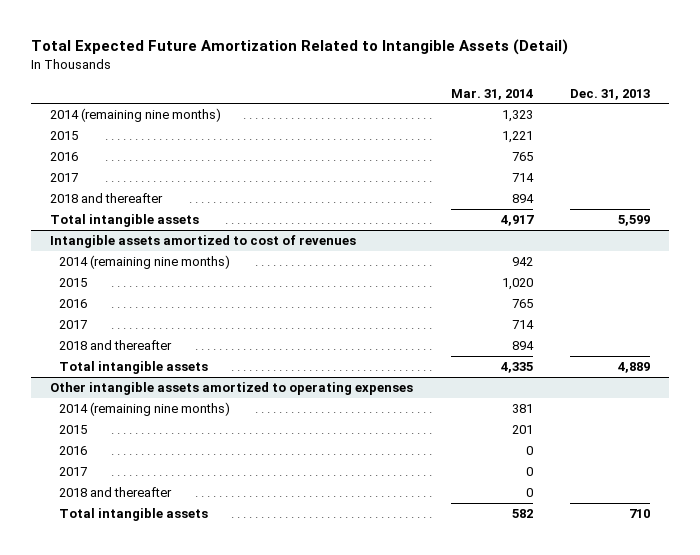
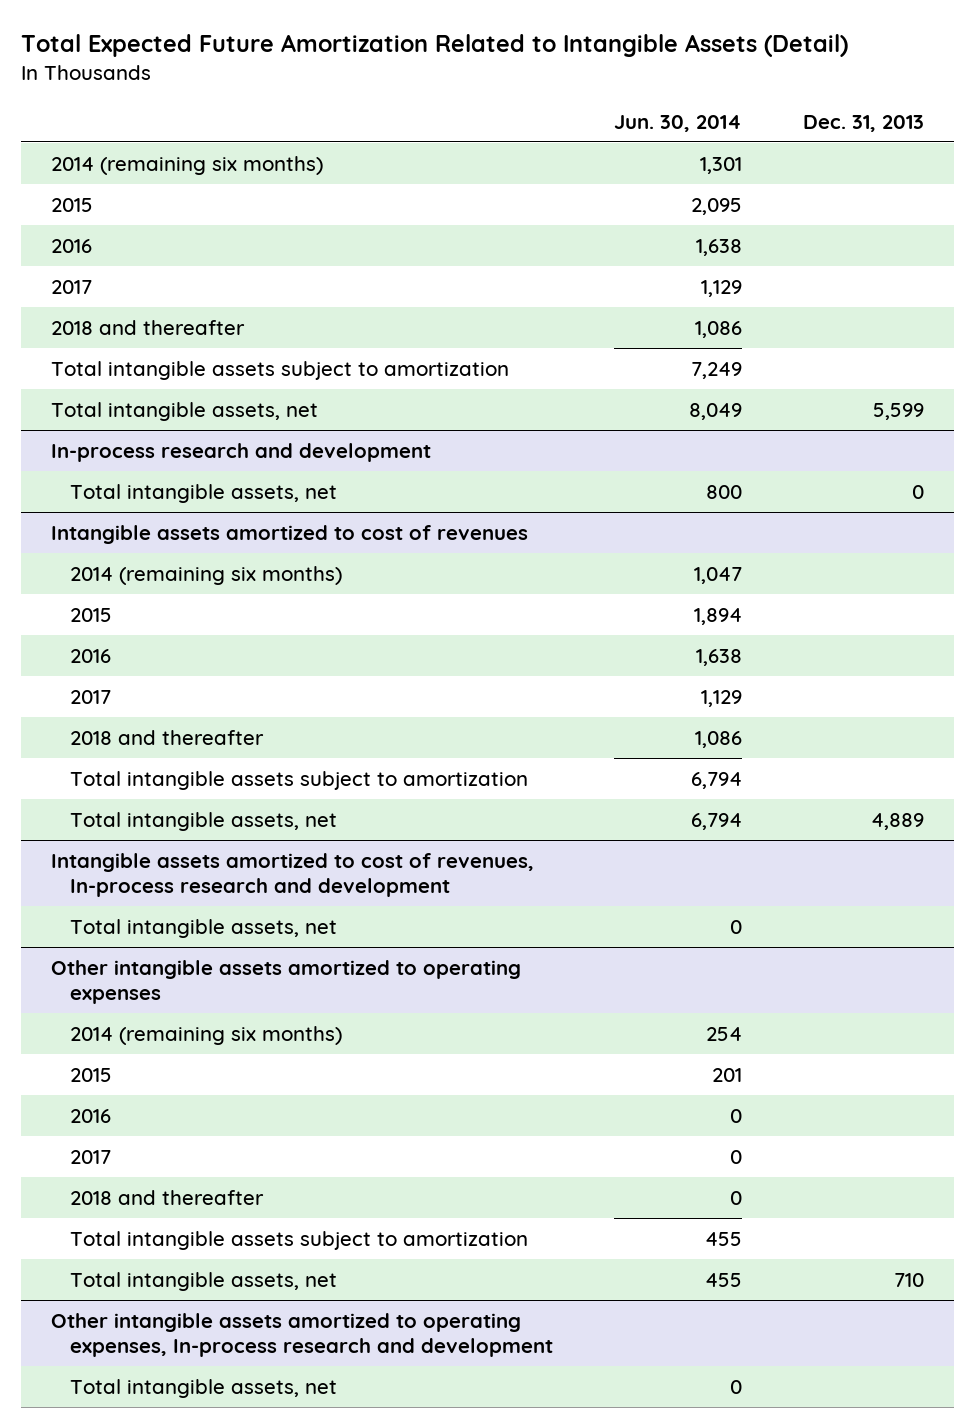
- | Mar. 31, 2014 | Dec. 31, 2013
+ | Jun. 30, 2014 | Dec. 31, 2013
- 2014 (remaining nine months) | 1,323 |
+ 2014 (remaining six months) | 1,301 |
- Total intangible assets | 4,917 | 5,599
+ Total intangible assets subject to amortization | 7,249 |
+ Total intangible assets, net | 8,049 | 5,599
+ In-process research and development
+ Total intangible assets, net | 800 | 0
@ Intangible assets amortized to cost of revenues
- 2014 (remaining nine months) | 942 |
+ 2014 (remaining six months) | 1,047 |
- Total intangible assets | 4,335 | 4,889
+ Total intangible assets subject to amortization | 6,794 |
+ Total intangible assets, net | 6,794 | 4,889
+ Intangible assets amortized to cost of revenues, In-process research and development
+ Total intangible assets, net | 0 |
@ Other intangible assets amortized to operating expenses
- 2014 (remaining nine months) | 381 |
+ 2014 (remaining six months) | 254 |
- Total intangible assets | 582 | 710
+ Total intangible assets subject to amortization | 455 |
+ Total intangible assets, net | 455 | 710
+ Other intangible assets amortized to operating expenses, In-process research and development
+ Total intangible assets, net | 0 |

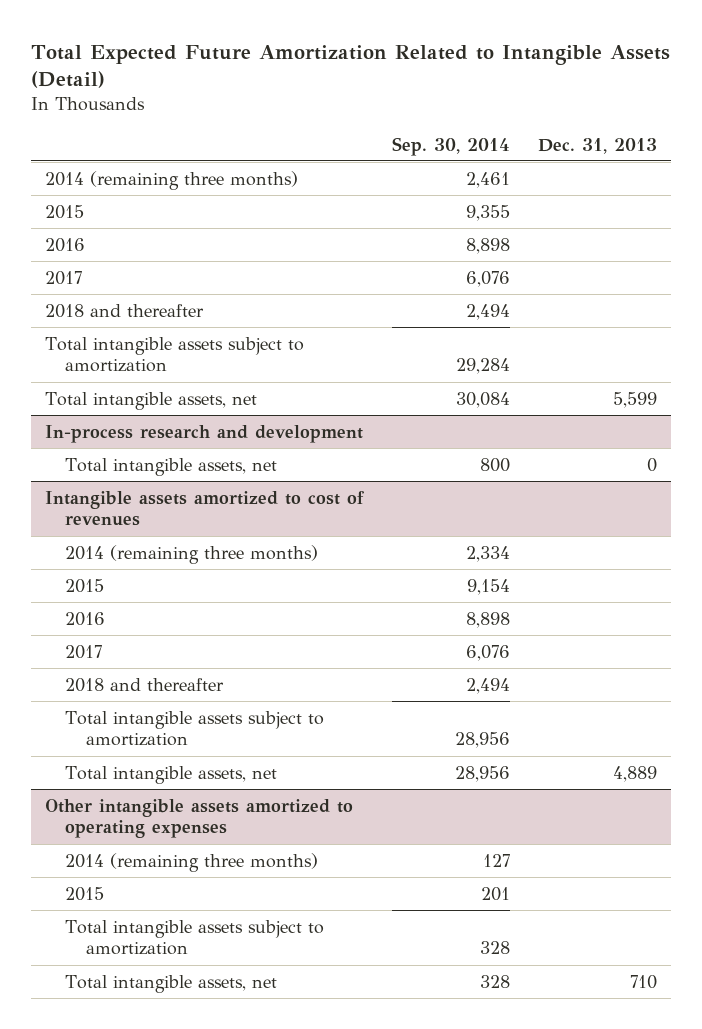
- | Jun. 30, 2014 | Dec. 31, 2013
+ | Sep. 30, 2014 | Dec. 31, 2013
- 2014 (remaining six months) | 1,301 |
+ 2014 (remaining three months) | 2,461 |
@ Intangible assets amortized to cost of revenues
- 2014 (remaining six months) | 1,047 |
+ 2014 (remaining three months) | 2,334 |
- Intangible assets amortized to cost of revenues, In-process research and development
- Total intangible assets, net | 0 |
@ Other intangible assets amortized to operating expenses
- 2014 (remaining six months) | 254 |
+ 2014 (remaining three months) | 127 |
- 2016 | 0 |
- 2017 | 0 |
- 2018 and thereafter | 0 |
- Other intangible assets amortized to operating expenses, In-process research and development
- Total intangible assets, net | 0 |

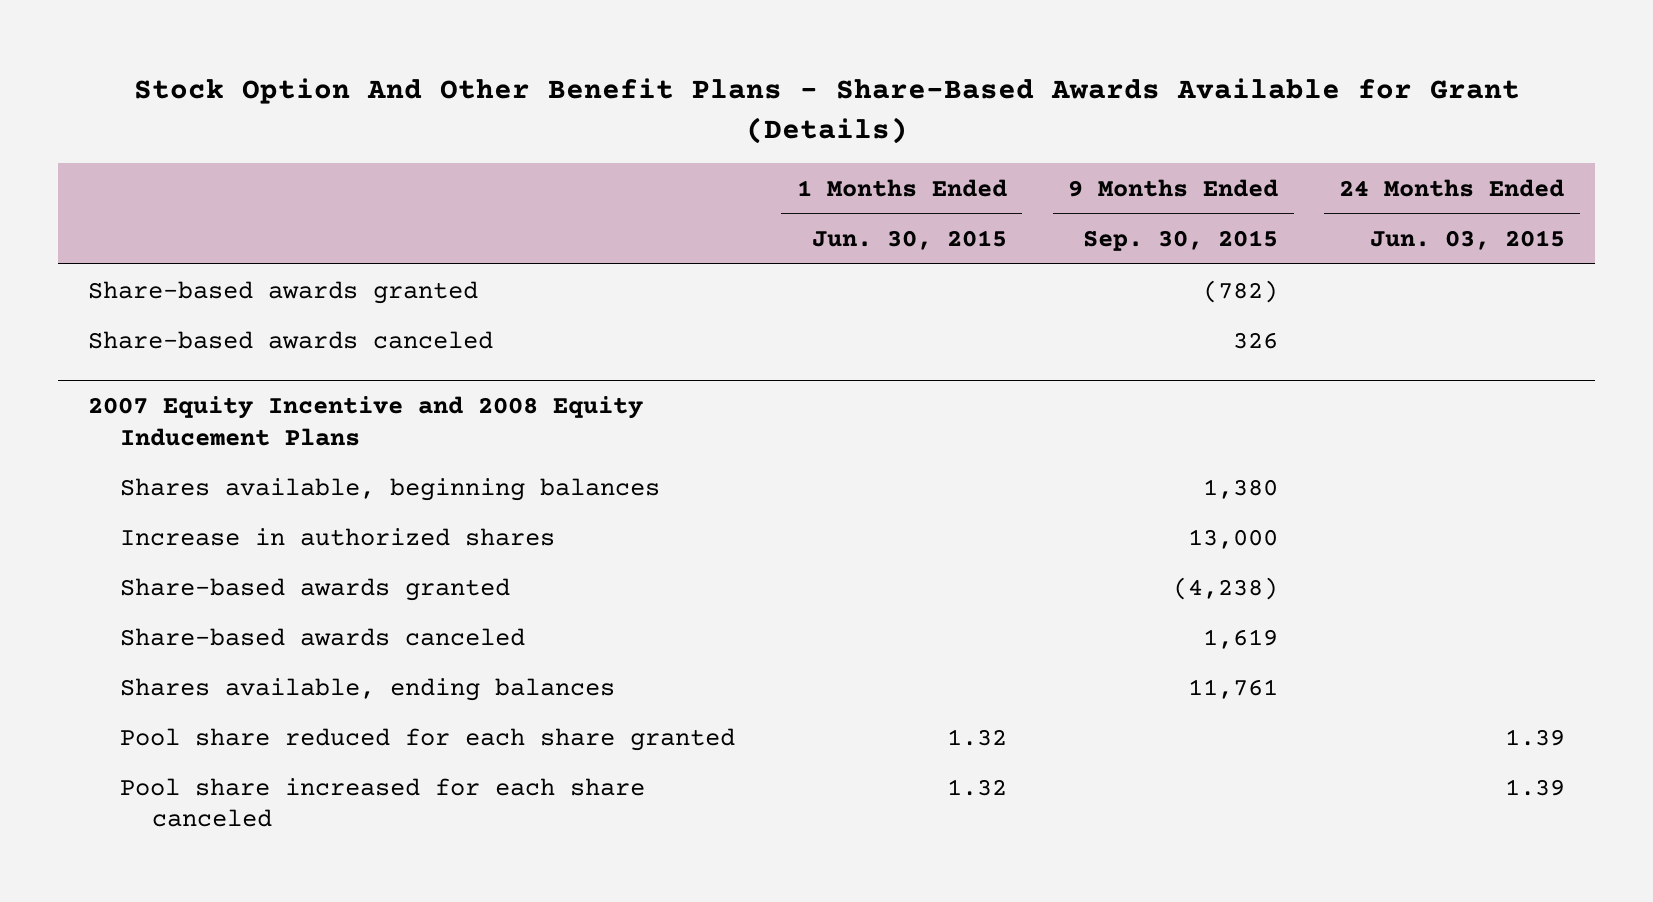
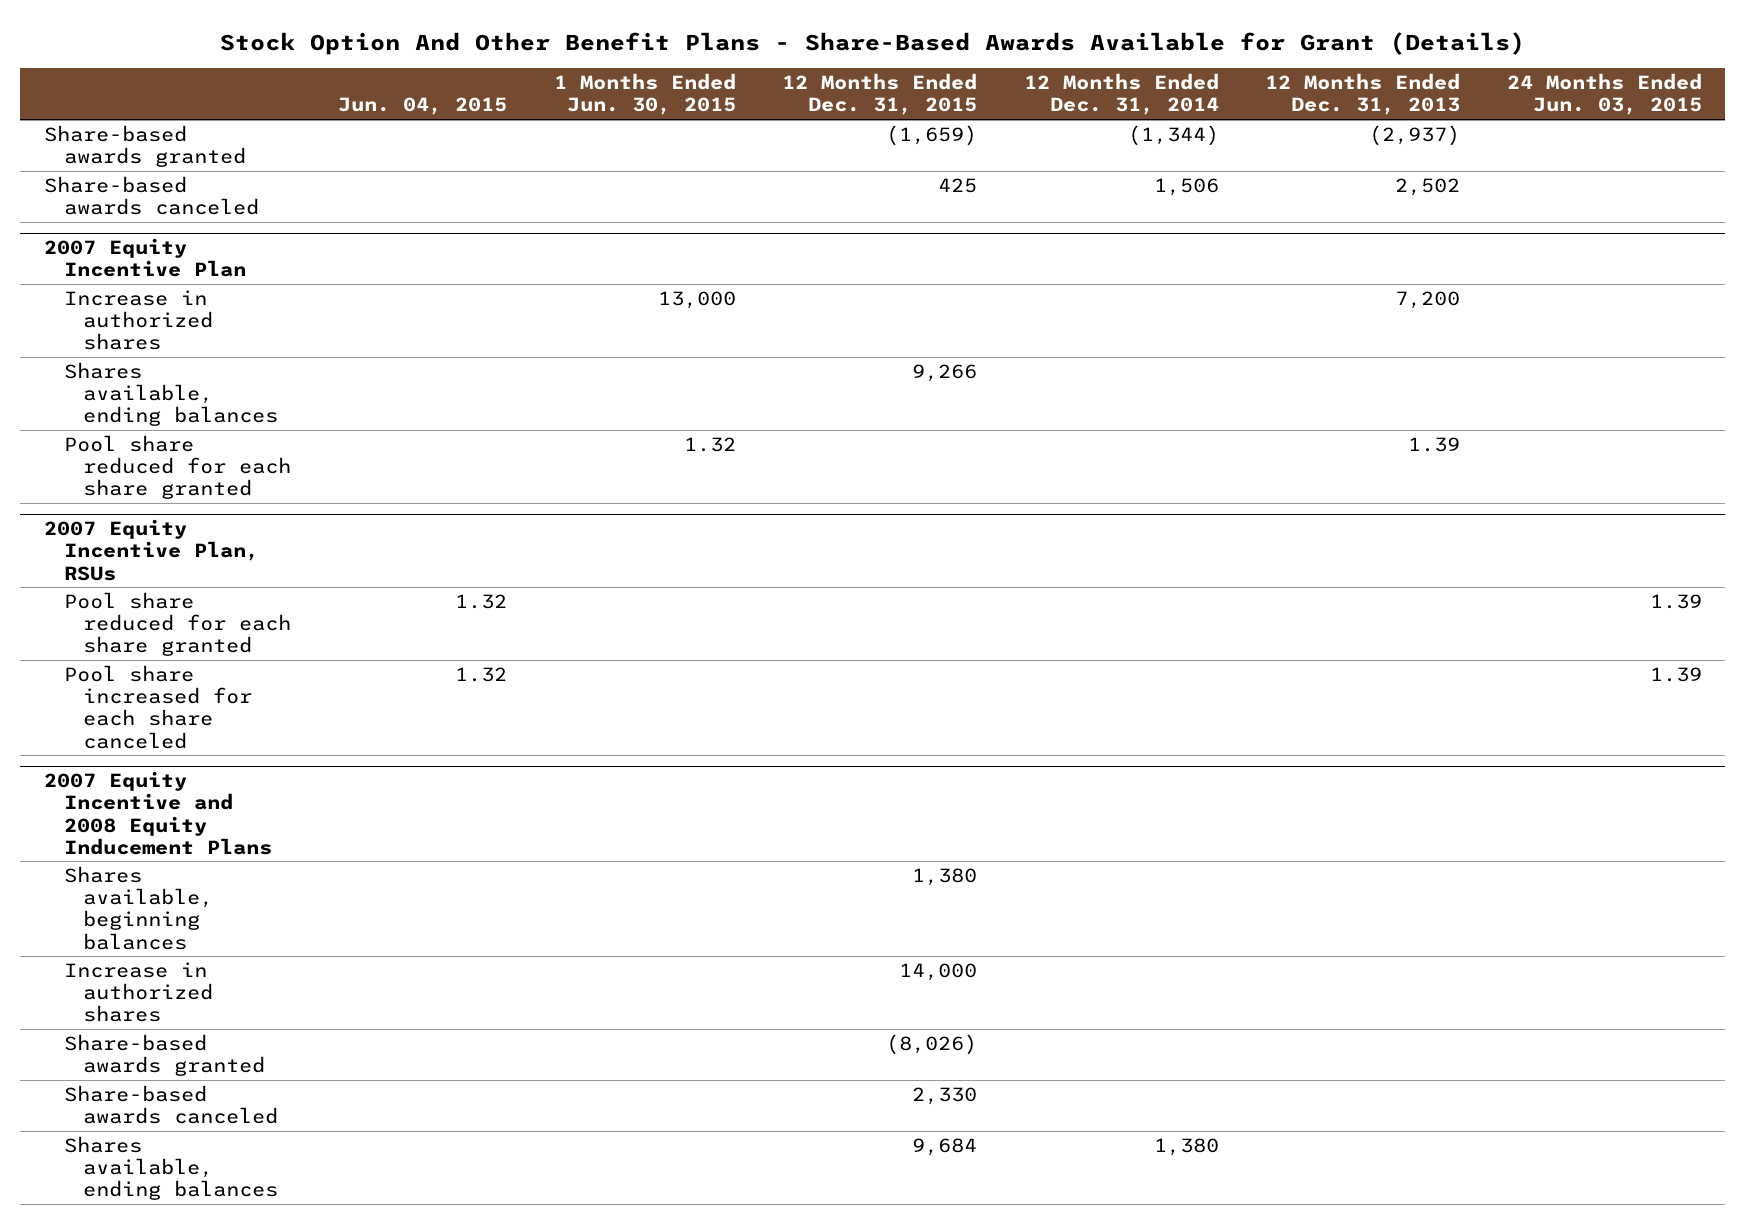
- | 1 Months Ended Jun. 30, 2015 | 9 Months Ended Sep. 30, 2015 | 24 Months Ended Jun. 03, 2015
+ | Jun. 04, 2015 | 1 Months Ended Jun. 30, 2015 | 12 Months Ended Dec. 31, 2015 | 12 Months Ended Dec. 31, 2014 | 12 Months Ended Dec. 31, 2013 | 24 Months Ended Jun. 03, 2015
+ 2007 Equity Incentive Plan
+ Increase in authorized shares | | 13,000 | | | 7,200 |
+ Shares available, ending balances | | | 9,266 | | |
+ Pool share reduced for each share granted | | 1.32 | | | 1.39 |
+ 2007 Equity Incentive Plan, RSUs
+ Pool share reduced for each share granted | 1.32 | | | | | 1.39
+ Pool share increased for each share canceled | 1.32 | | | | | 1.39
@ 2007 Equity Incentive and 2008 Equity Inducement Plans
- Pool share reduced for each share granted | 1.32 | | 1.39
- Pool share increased for each share canceled | 1.32 | | 1.39

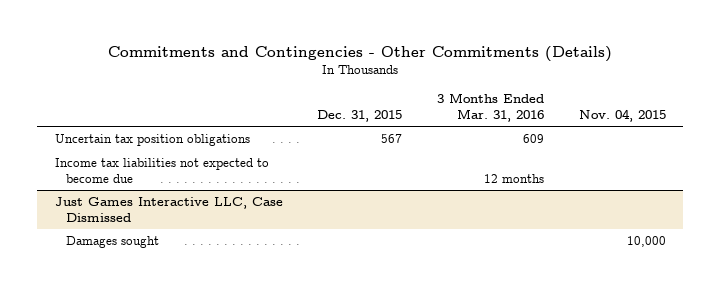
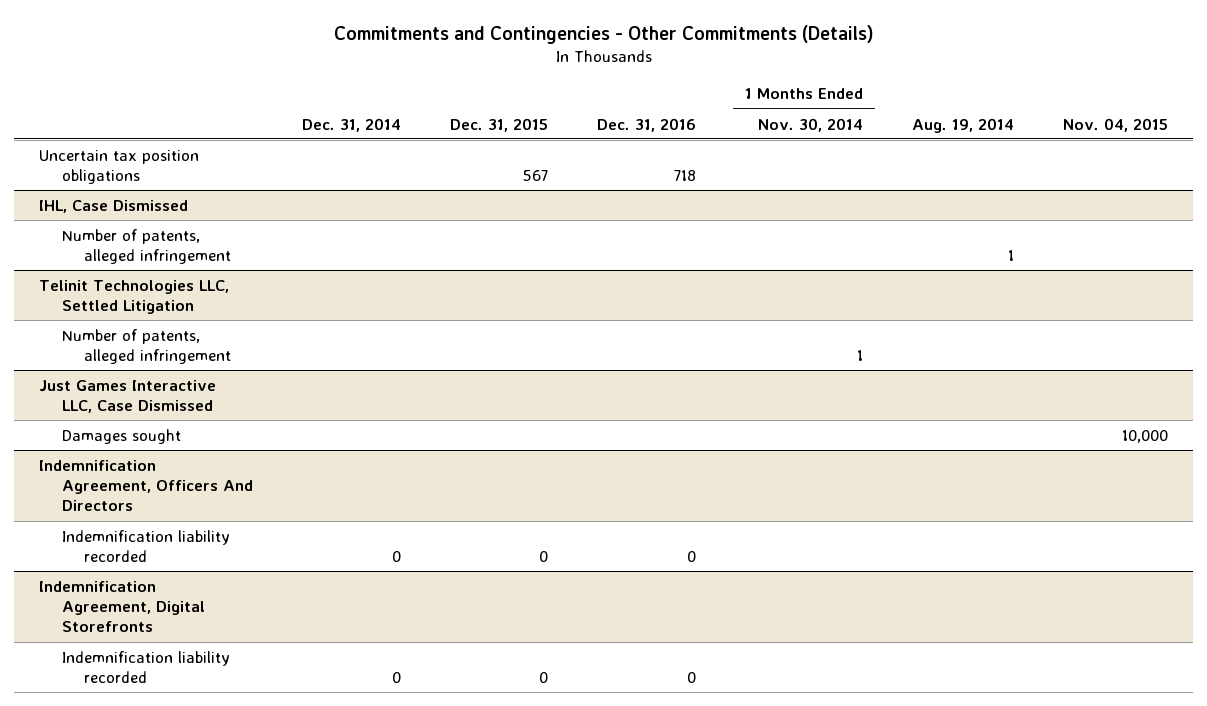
- | Dec. 31, 2015 | 3 Months Ended Mar. 31, 2016 | Nov. 04, 2015
+ | Dec. 31, 2014 | Dec. 31, 2015 | Dec. 31, 2016 | 1 Months Ended Nov. 30, 2014 | Aug. 19, 2014 | Nov. 04, 2015
- Income tax liabilities not expected to become due | | 12 months |
+ IHL, Case Dismissed
+ Number of patents, alleged infringement | | | | | 1 |
+ Telinit Technologies LLC, Settled Litigation
+ Number of patents, alleged infringement | | | | 1 | |
+ Indemnification Agreement, Officers And Directors
+ Indemnification liability recorded | 0 | 0 | 0 | | |
+ Indemnification Agreement, Digital Storefronts
+ Indemnification liability recorded | 0 | 0 | 0 | | |

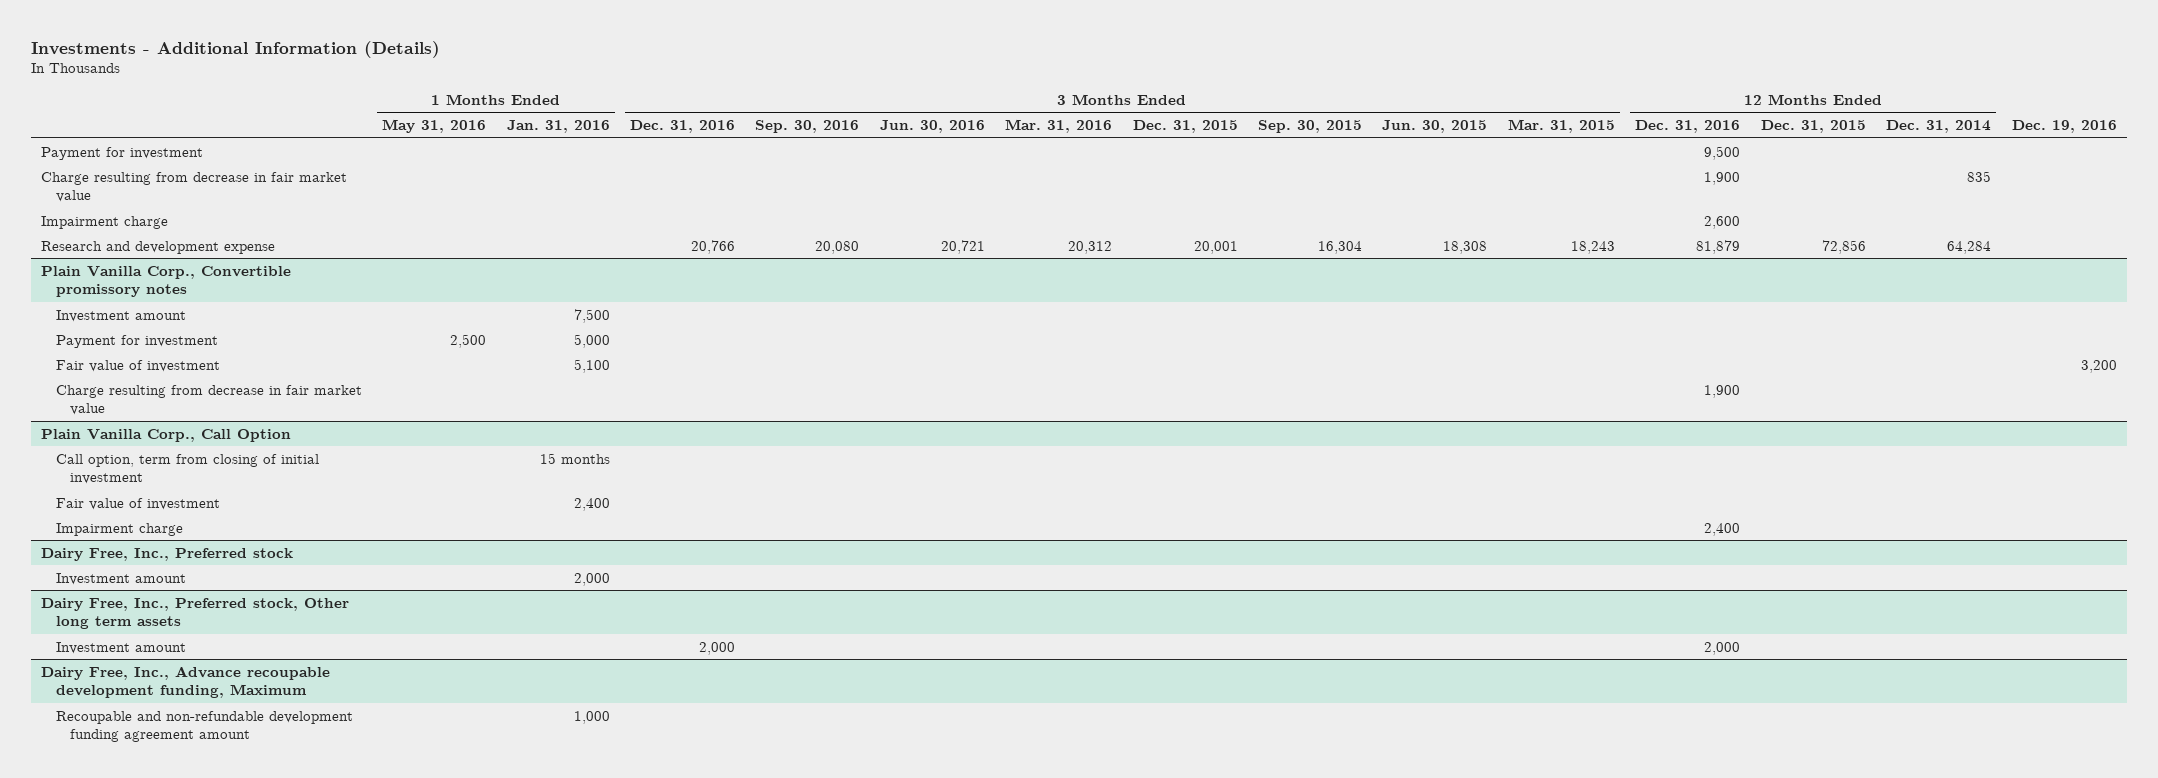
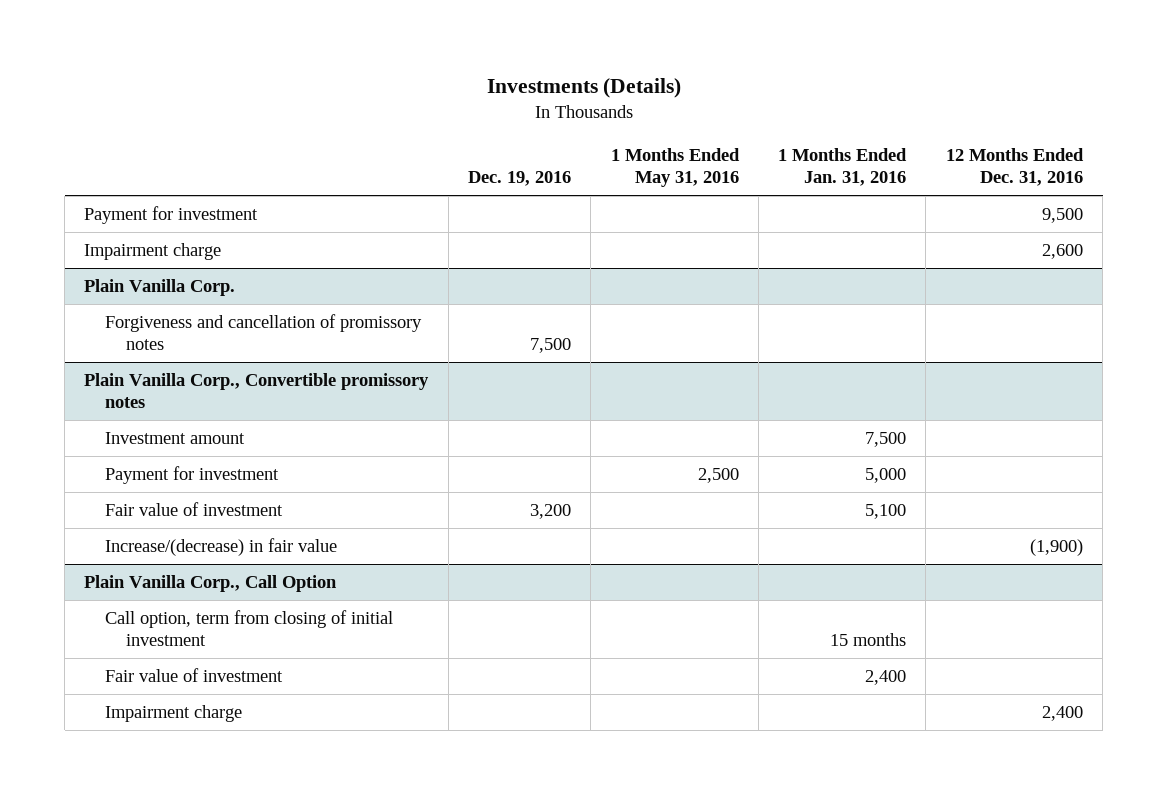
- Investments - Additional Information (Details)
+ Investments (Details)
- | 1 Months Ended May 31, 2016 | 1 Months Ended Jan. 31, 2016 | 3 Months Ended Dec. 31, 2016 | 3 Months Ended Sep. 30, 2016 | 3 Months Ended Jun. 30, 2016 | 3 Months Ended Mar. 31, 2016 | 3 Months Ended Dec. 31, 2015 | 3 Months Ended Sep. 30, 2015 | 3 Months Ended Jun. 30, 2015 | 3 Months Ended Mar. 31, 2015 | 12 Months Ended Dec. 31, 2016 | 12 Months Ended Dec. 31, 2015 | 12 Months Ended Dec. 31, 2014 | Dec. 19, 2016
+ | Dec. 19, 2016 | 1 Months Ended May 31, 2016 | 1 Months Ended Jan. 31, 2016 | 12 Months Ended Dec. 31, 2016
- Charge resulting from decrease in fair market value | | | | | | | | | | | 1,900 | | 835 |
- Research and development expense | | | 20,766 | 20,080 | 20,721 | 20,312 | 20,001 | 16,304 | 18,308 | 18,243 | 81,879 | 72,856 | 64,284 |
+ Plain Vanilla Corp.
+ Forgiveness and cancellation of promissory notes | 7,500 | | |
@ Plain Vanilla Corp., Convertible promissory notes
- Charge resulting from decrease in fair market value | | | | | | | | | | | 1,900 | | |
+ Increase/(decrease) in fair value | | | | (1,900)
- Dairy Free, Inc., Preferred stock
- Investment amount | | 2,000 | | | | | | | | | | | |
- Dairy Free, Inc., Preferred stock, Other long term assets
- Investment amount | | | 2,000 | | | | | | | | 2,000 | | |
- Dairy Free, Inc., Advance recoupable development funding, Maximum
- Recoupable and non-refundable development funding agreement amount | | 1,000 | | | | | | | | | | | |

